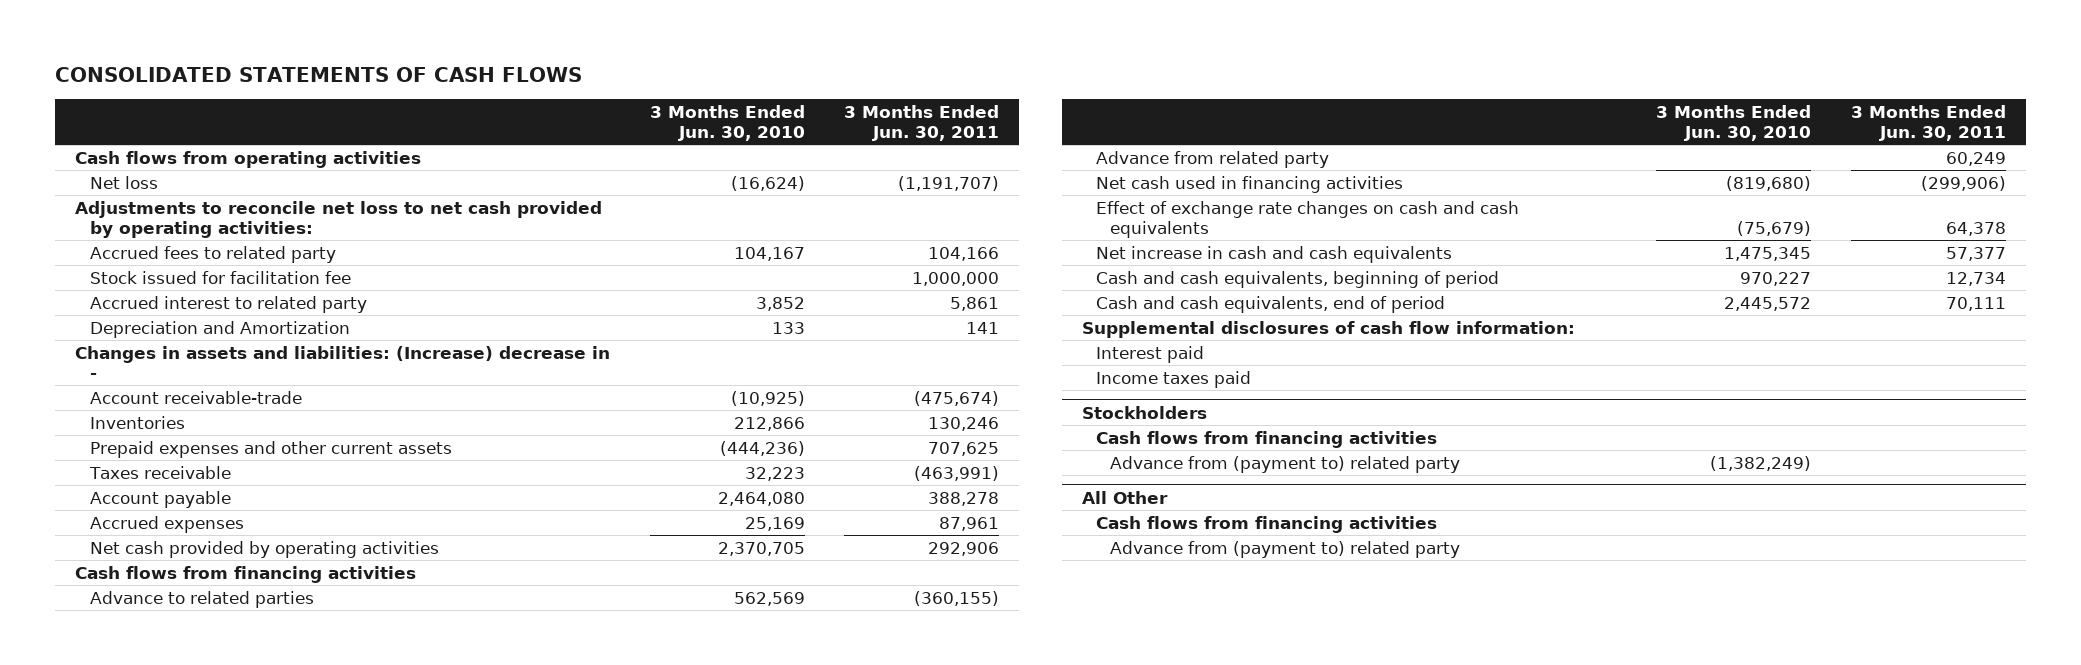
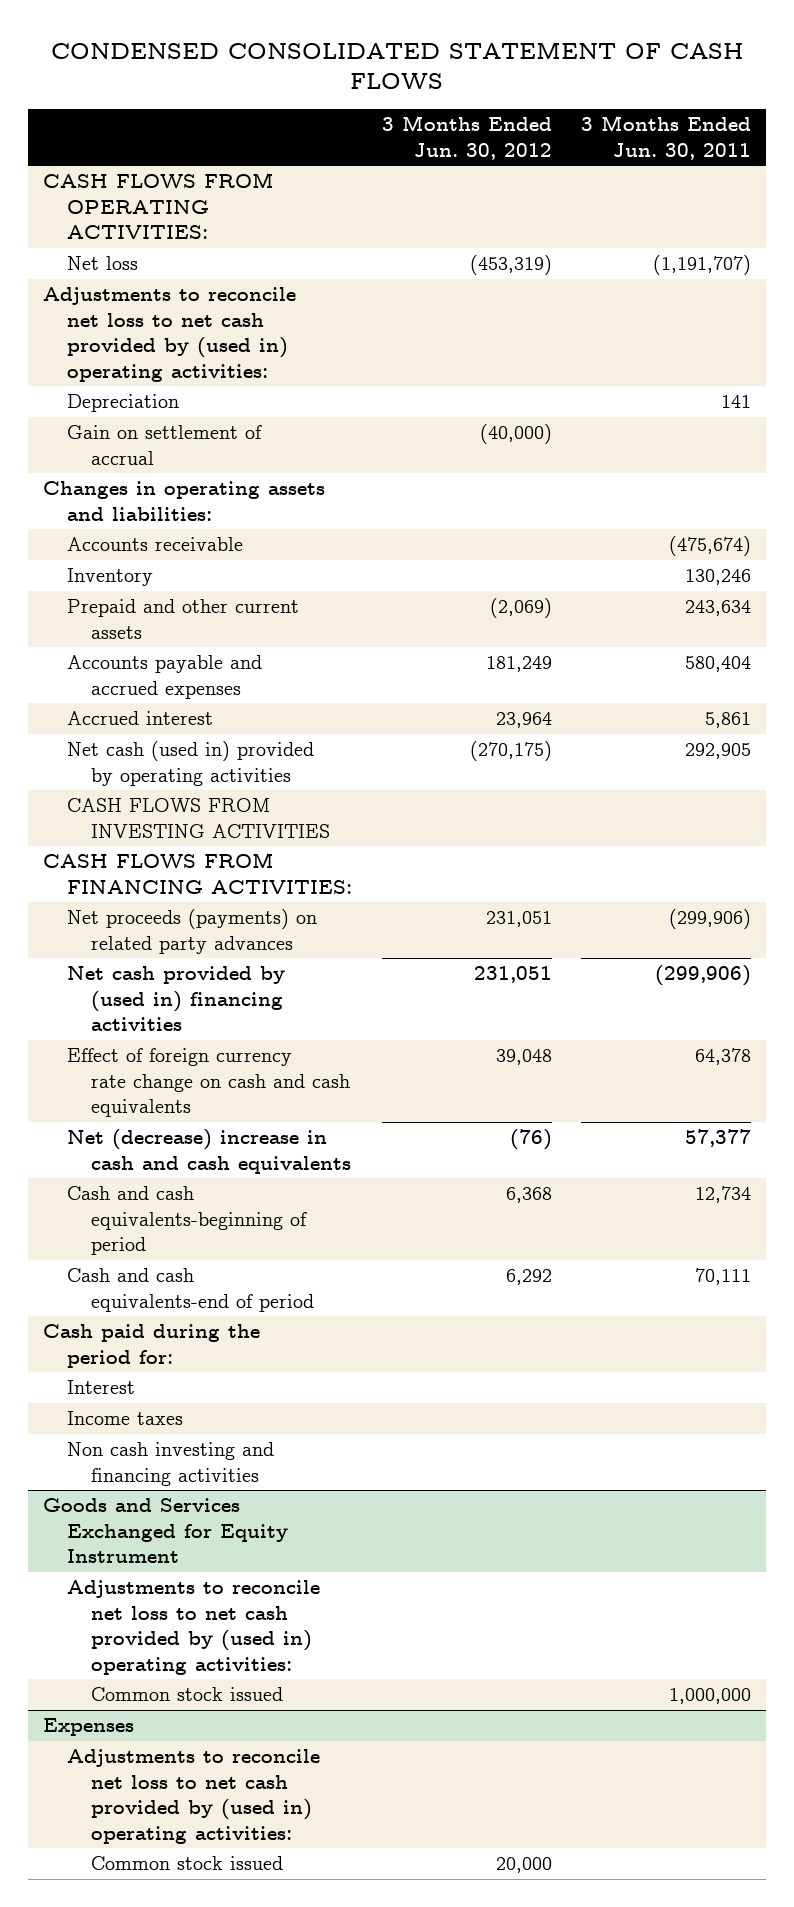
- CONSOLIDATED STATEMENTS OF CASH FLOWS
+ CONDENSED CONSOLIDATED STATEMENT OF CASH FLOWS
- | 3 Months Ended Jun. 30, 2010 | 3 Months Ended Jun. 30, 2011
+ | 3 Months Ended Jun. 30, 2012 | 3 Months Ended Jun. 30, 2011
- Cash flows from operating activities
+ CASH FLOWS FROM OPERATING ACTIVITIES:
- Adjustments to reconcile net loss to net cash provided by operating activities:
- Accrued fees to related party | 104,167 | 104,166
- Stock issued for facilitation fee | | 1,000,000
- Accrued interest to related party | 3,852 | 5,861
- Depreciation and Amortization | 133 | 141
- Changes in assets and liabilities: (Increase) decrease in -
- Account receivable-trade | (10,925) | (475,674)
- Inventories | 212,866 | 130,246
- Prepaid expenses and other current assets | (444,236) | 707,625
- Taxes receivable | 32,223 | (463,991)
- Account payable | 2,464,080 | 388,278
- Accrued expenses | 25,169 | 87,961
- Net cash provided by operating activities | 2,370,705 | 292,906
- Cash flows from financing activities
- Advance to related parties | 562,569 | (360,155)
- Advance from related party | | 60,249
- Net cash used in financing activities | (819,680) | (299,906)
- Effect of exchange rate changes on cash and cash equivalents | (75,679) | 64,378
- Net increase in cash and cash equivalents | 1,475,345 | 57,377
- Cash and cash equivalents, beginning of period | 970,227 | 12,734
- Cash and cash equivalents, end of period | 2,445,572 | 70,111
- Supplemental disclosures of cash flow information:
- Interest paid
- Income taxes paid
- Stockholders
- Cash flows from financing activities
- Advance from (payment to) related party | (1,382,249) |
- All Other
- Cash flows from financing activities
- Advance from (payment to) related party
+ Adjustments to reconcile net loss to net cash provided by (used in) operating activities:
+ Depreciation | | 141
+ Gain on settlement of accrual | (40,000) |
+ Changes in operating assets and liabilities:
+ Accounts receivable | | (475,674)
+ Inventory | | 130,246
+ Prepaid and other current assets | (2,069) | 243,634
+ Accounts payable and accrued expenses | 181,249 | 580,404
+ Accrued interest | 23,964 | 5,861
+ Net cash (used in) provided by operating activities | (270,175) | 292,905
+ CASH FLOWS FROM INVESTING ACTIVITIES
+ CASH FLOWS FROM FINANCING ACTIVITIES:
+ Net proceeds (payments) on related party advances | 231,051 | (299,906)
+ Net cash provided by (used in) financing activities | 231,051 | (299,906)
+ Effect of foreign currency rate change on cash and cash equivalents | 39,048 | 64,378
+ Net (decrease) increase in cash and cash equivalents | (76) | 57,377
+ Cash and cash equivalents-beginning of period | 6,368 | 12,734
+ Cash and cash equivalents-end of period | 6,292 | 70,111
+ Cash paid during the period for:
+ Interest
+ Income taxes
+ Non cash investing and financing activities
+ Goods and Services Exchanged for Equity Instrument
+ Adjustments to reconcile net loss to net cash provided by (used in) operating activities:
+ Common stock issued | | 1,000,000
+ Expenses
+ Adjustments to reconcile net loss to net cash provided by (used in) operating activities:
+ Common stock issued | 20,000 |

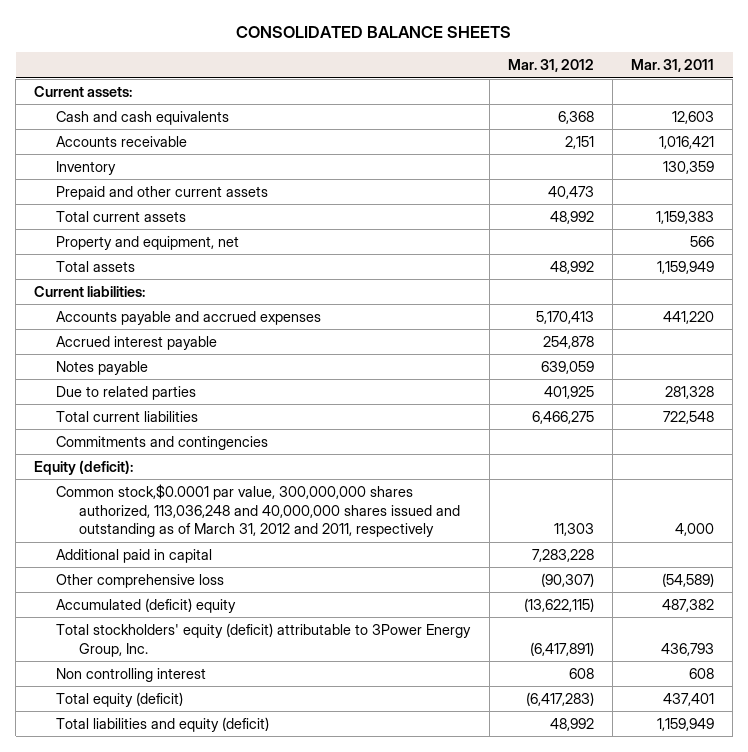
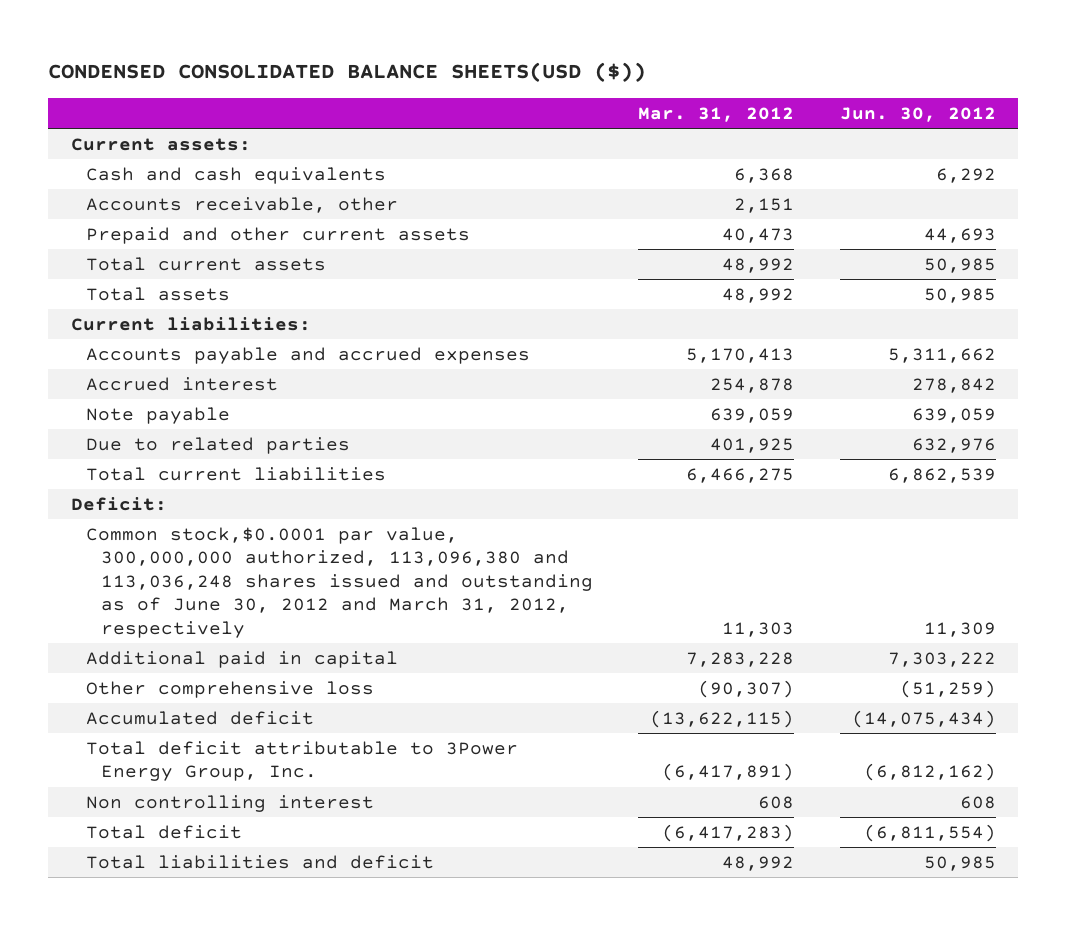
- CONSOLIDATED BALANCE SHEETS
+ CONDENSED CONSOLIDATED BALANCE SHEETS(USD ($))
- | Mar. 31, 2012 | Mar. 31, 2011
+ | Mar. 31, 2012 | Jun. 30, 2012
- Accounts receivable | 2,151 | 1,016,421
- Inventory | | 130,359
+ Accounts receivable, other | 2,151 |
- Property and equipment, net | | 566
- Accrued interest payable | 254,878 |
- Notes payable | 639,059 |
+ Accrued interest | 254,878 | 278,842
+ Note payable | 639,059 | 639,059
- Commitments and contingencies
- Equity (deficit):
- Common stock,$0.0001 par value, 300,000,000 shares authorized, 113,036,248 and 40,000,000 shares issued and outstanding as of March 31, 2012 and 2011, respectively | 11,303 | 4,000
+ Deficit:
+ Common stock,$0.0001 par value, 300,000,000 authorized, 113,096,380 and 113,036,248 shares issued and outstanding as of June 30, 2012 and March 31, 2012, respectively | 11,303 | 11,309
- Accumulated (deficit) equity | (13,622,115) | 487,382
- Total stockholders' equity (deficit) attributable to 3Power Energy Group, Inc. | (6,417,891) | 436,793
+ Accumulated deficit | (13,622,115) | (14,075,434)
+ Total deficit attributable to 3Power Energy Group, Inc. | (6,417,891) | (6,812,162)
- Total equity (deficit) | (6,417,283) | 437,401
- Total liabilities and equity (deficit) | 48,992 | 1,159,949
+ Total deficit | (6,417,283) | (6,811,554)
+ Total liabilities and deficit | 48,992 | 50,985

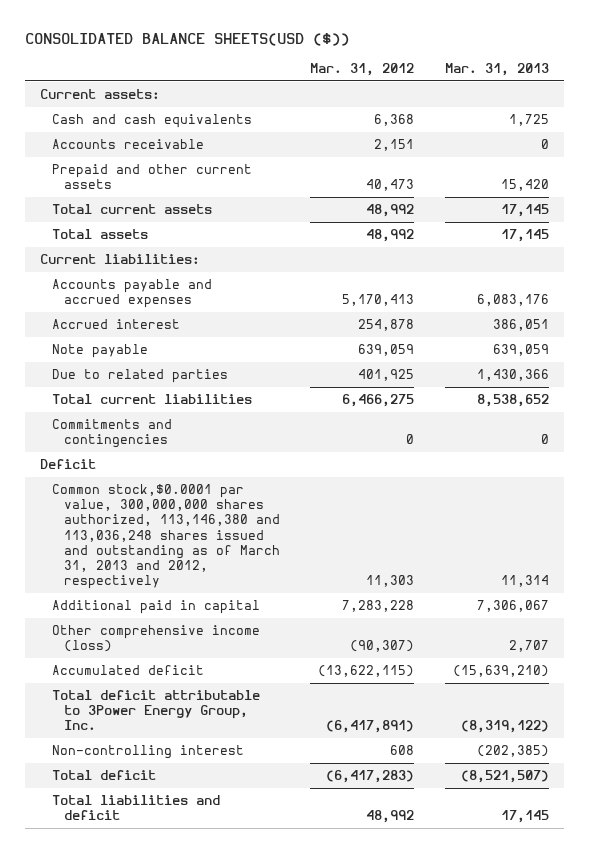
- CONDENSED CONSOLIDATED BALANCE SHEETS(USD ($))
+ CONSOLIDATED BALANCE SHEETS(USD ($))
- | Mar. 31, 2012 | Jun. 30, 2012
+ | Mar. 31, 2012 | Mar. 31, 2013
- Accounts receivable, other | 2,151 |
+ Accounts receivable | 2,151 | 0
- Deficit:
- Common stock,$0.0001 par value, 300,000,000 authorized, 113,096,380 and 113,036,248 shares issued and outstanding as of June 30, 2012 and March 31, 2012, respectively | 11,303 | 11,309
+ Commitments and contingencies | 0 | 0
+ Deficit
+ Common stock,$0.0001 par value, 300,000,000 shares authorized, 113,146,380 and 113,036,248 shares issued and outstanding as of March 31, 2013 and 2012, respectively | 11,303 | 11,314
- Other comprehensive loss | (90,307) | (51,259)
+ Other comprehensive income (loss) | (90,307) | 2,707
- Non controlling interest | 608 | 608
+ Non-controlling interest | 608 | (202,385)

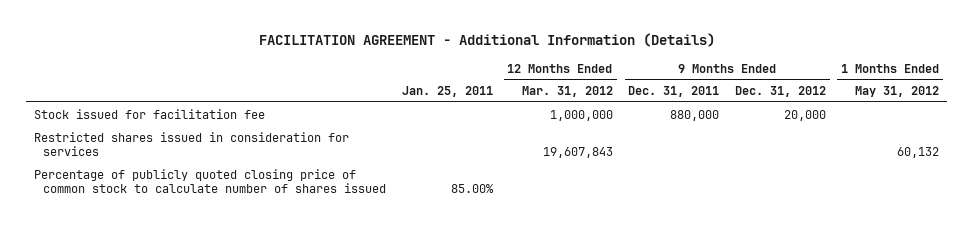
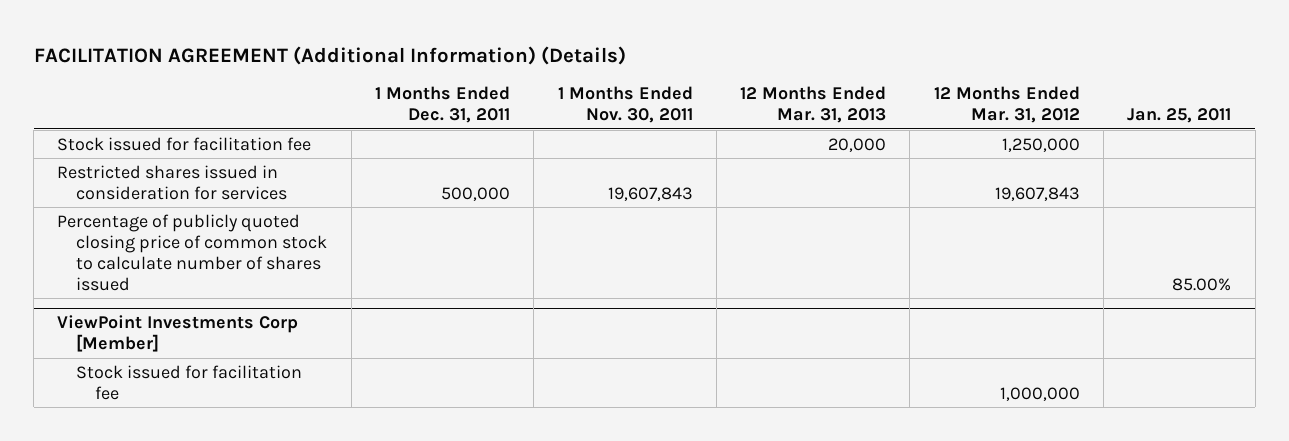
- FACILITATION AGREEMENT - Additional Information (Details)
+ FACILITATION AGREEMENT (Additional Information) (Details)
- | Jan. 25, 2011 | 12 Months Ended Mar. 31, 2012 | 9 Months Ended Dec. 31, 2011 | 9 Months Ended Dec. 31, 2012 | 1 Months Ended May 31, 2012
+ | 1 Months Ended Dec. 31, 2011 | 1 Months Ended Nov. 30, 2011 | 12 Months Ended Mar. 31, 2013 | 12 Months Ended Mar. 31, 2012 | Jan. 25, 2011
- Stock issued for facilitation fee | | 1,000,000 | 880,000 | 20,000 |
+ Stock issued for facilitation fee | | | 20,000 | 1,250,000 |
+ ViewPoint Investments Corp [Member]
+ Stock issued for facilitation fee | | | | 1,000,000 |

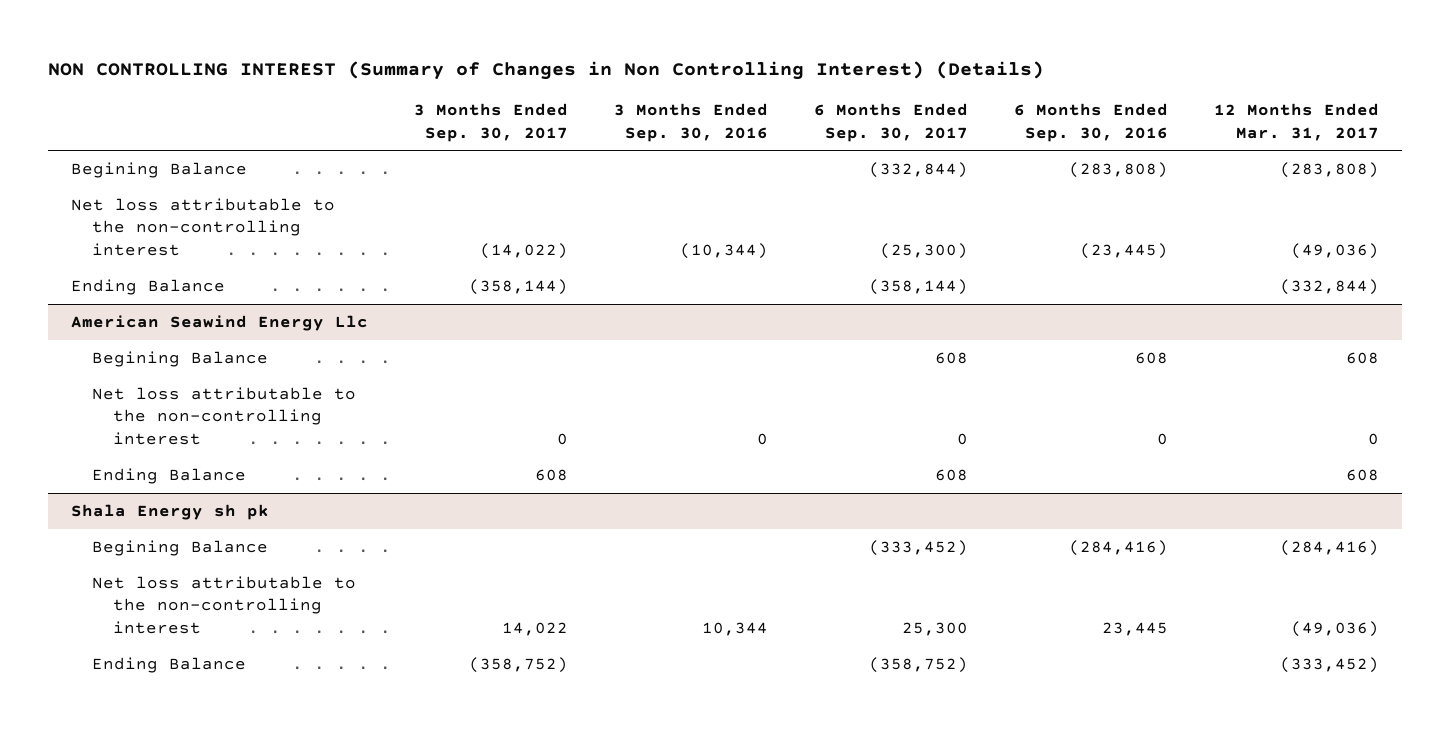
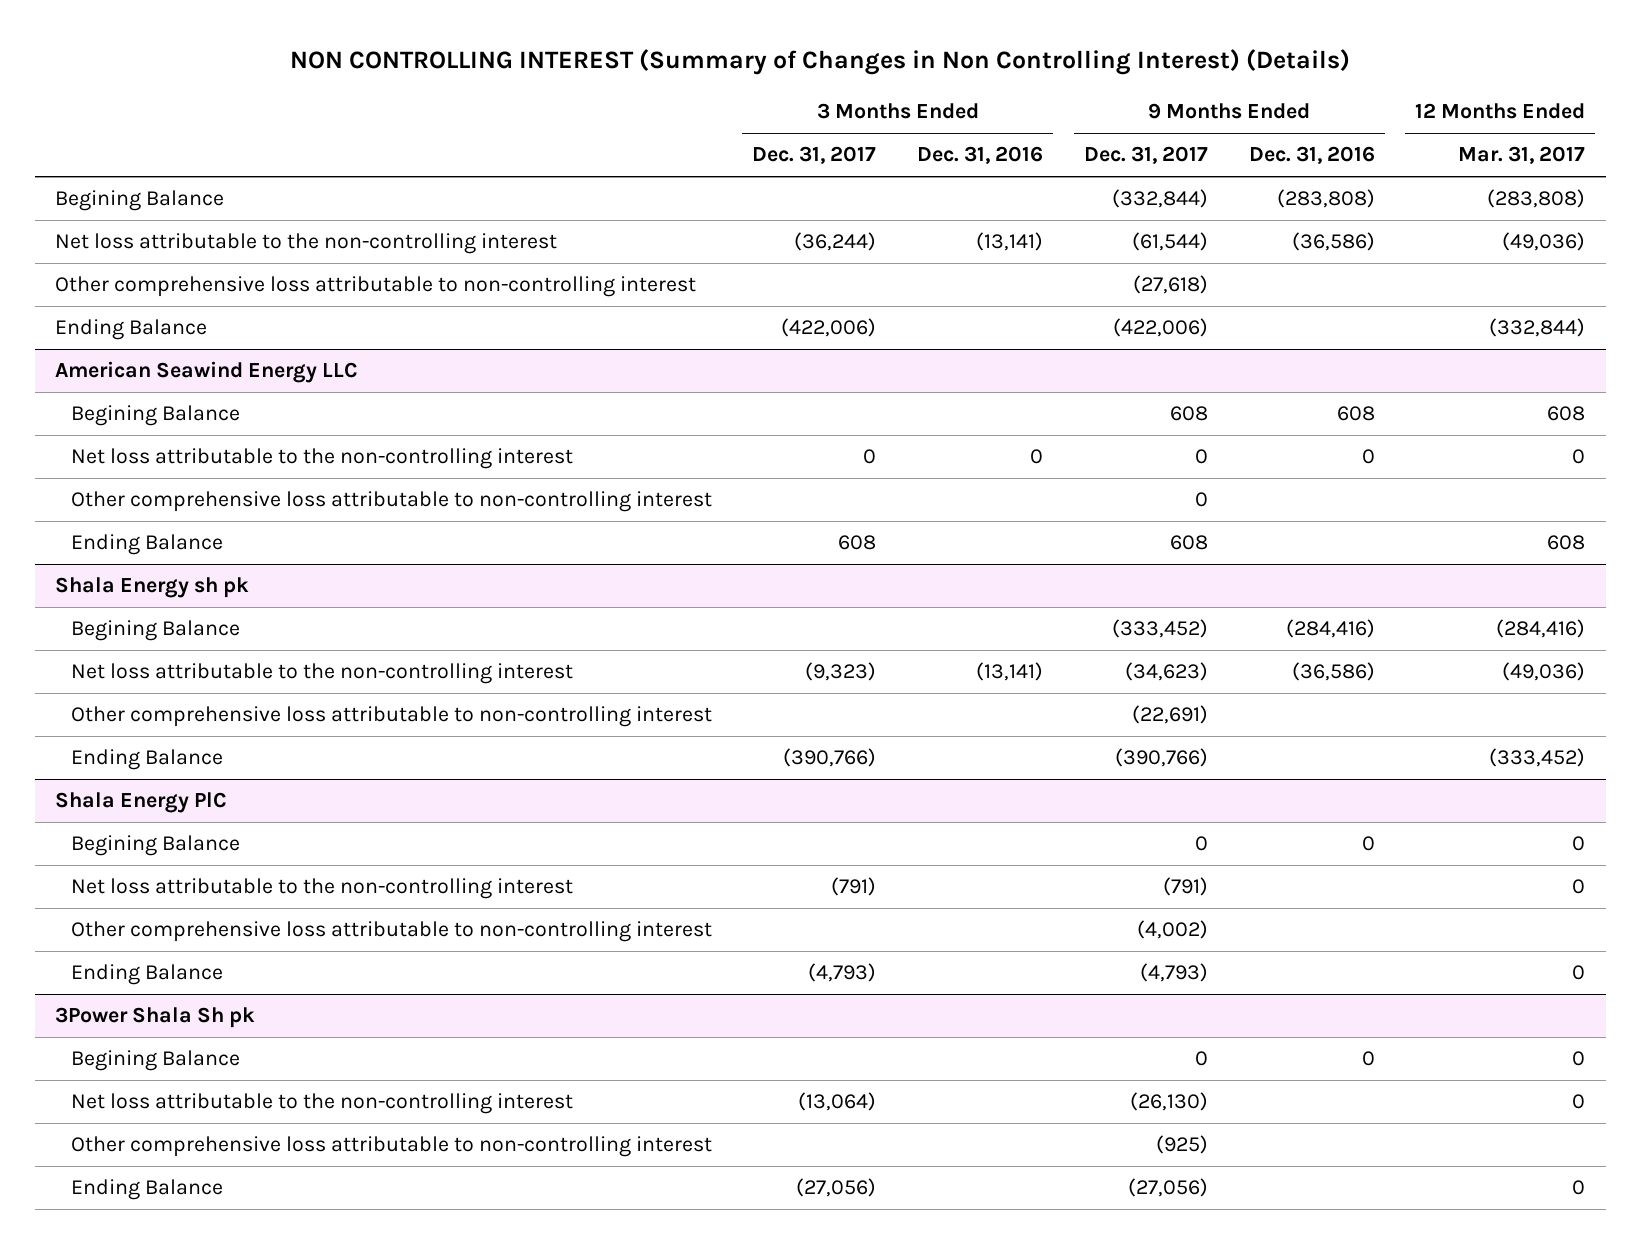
- | 3 Months Ended Sep. 30, 2017 | 3 Months Ended Sep. 30, 2016 | 6 Months Ended Sep. 30, 2017 | 6 Months Ended Sep. 30, 2016 | 12 Months Ended Mar. 31, 2017
+ | 3 Months Ended Dec. 31, 2017 | 3 Months Ended Dec. 31, 2016 | 9 Months Ended Dec. 31, 2017 | 9 Months Ended Dec. 31, 2016 | 12 Months Ended Mar. 31, 2017
+ Other comprehensive loss attributable to non-controlling interest | | | (27,618) | |
- American Seawind Energy Llc
+ American Seawind Energy LLC
+ Other comprehensive loss attributable to non-controlling interest | | | 0 | |
@ Shala Energy sh pk
+ Other comprehensive loss attributable to non-controlling interest | | | (22,691) | |
+ Shala Energy PlC
+ Begining Balance | | | 0 | 0 | 0
+ Net loss attributable to the non-controlling interest | (791) | | (791) | | 0
+ Other comprehensive loss attributable to non-controlling interest | | | (4,002) | |
+ Ending Balance | (4,793) | | (4,793) | | 0
+ 3Power Shala Sh pk
+ Begining Balance | | | 0 | 0 | 0
+ Net loss attributable to the non-controlling interest | (13,064) | | (26,130) | | 0
+ Other comprehensive loss attributable to non-controlling interest | | | (925) | |
+ Ending Balance | (27,056) | | (27,056) | | 0

